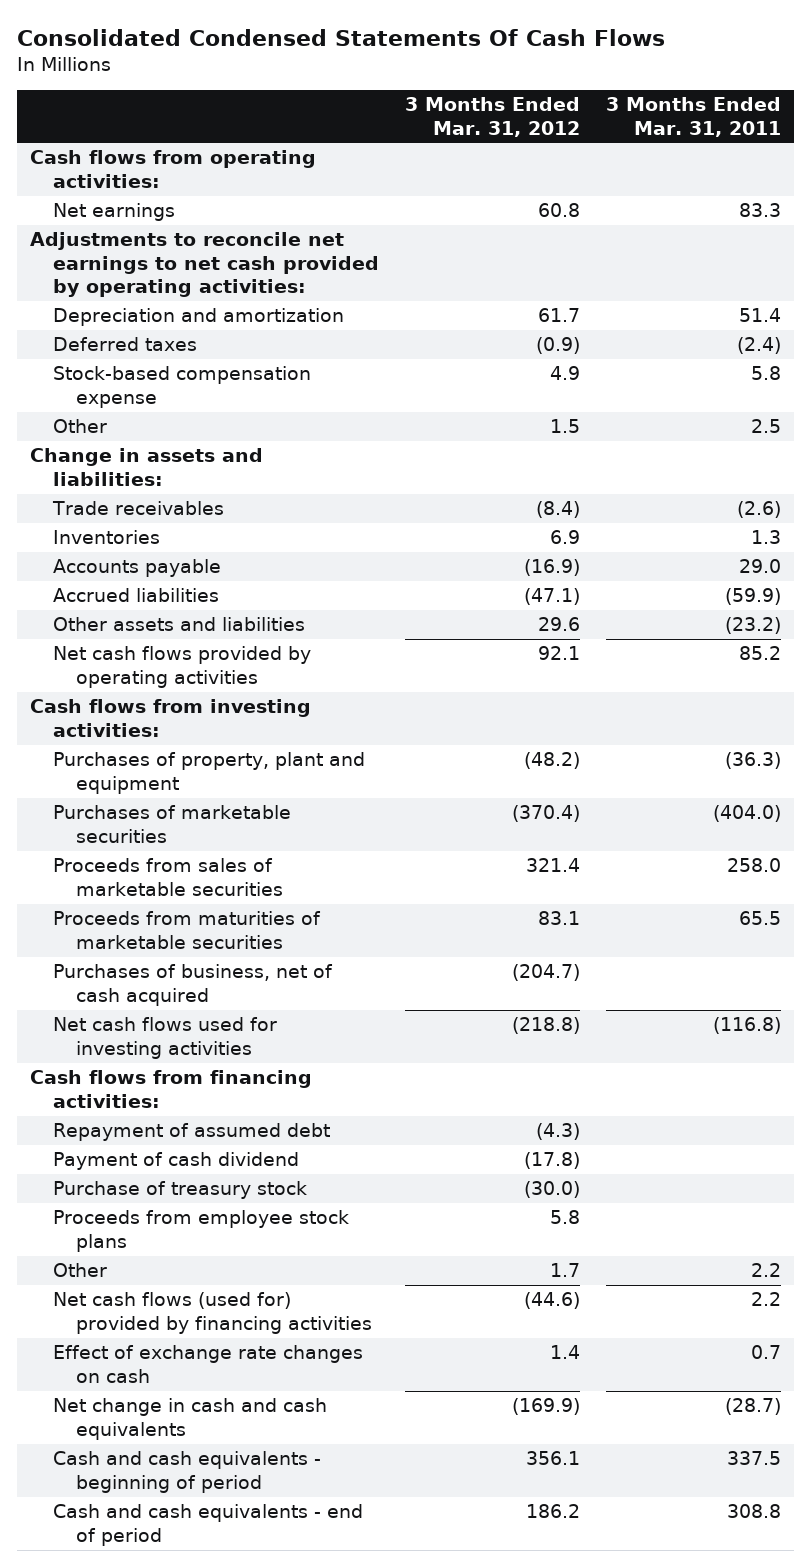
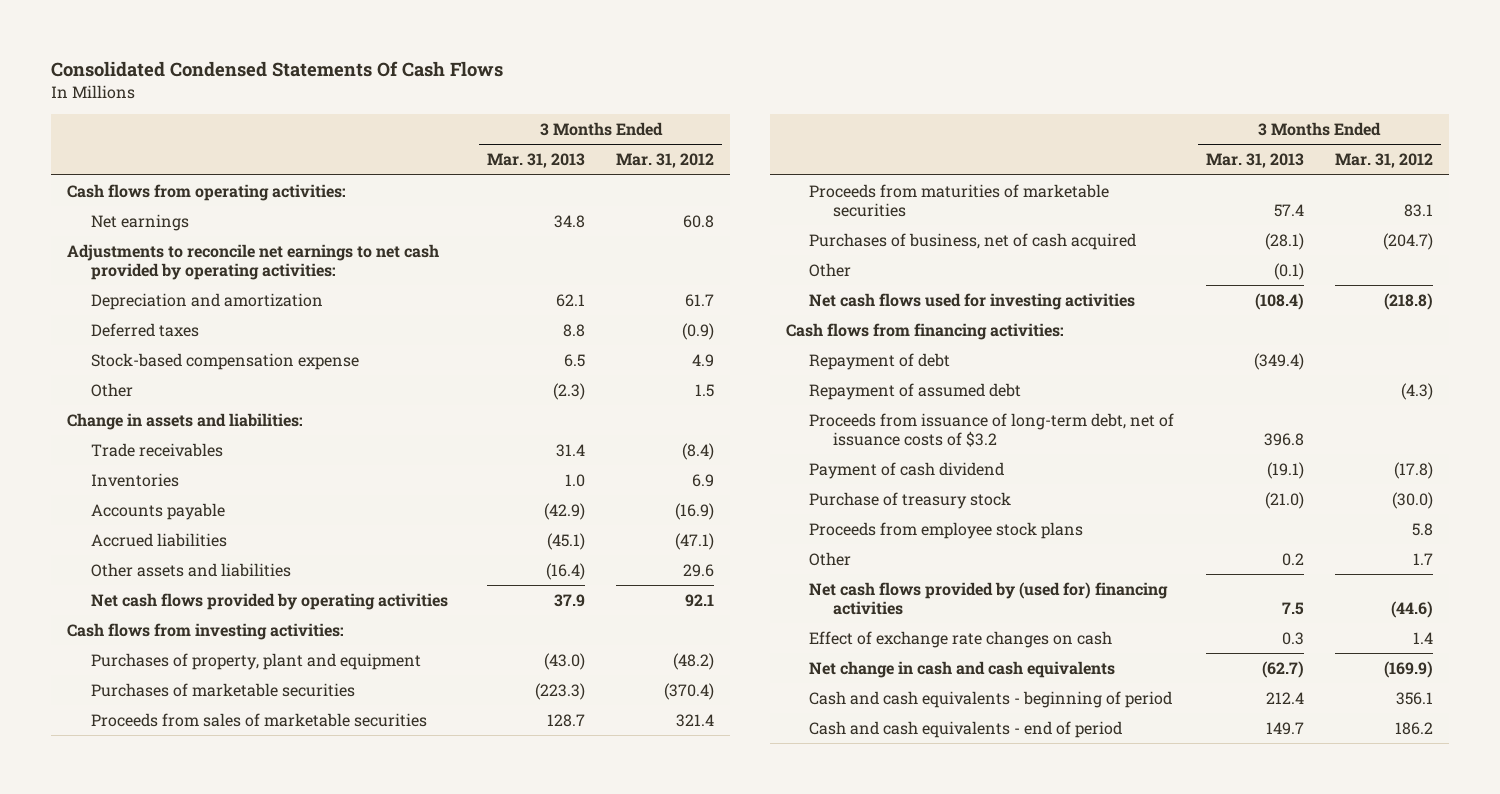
- | 3 Months Ended Mar. 31, 2012 | 3 Months Ended Mar. 31, 2011
+ | 3 Months Ended Mar. 31, 2013 | 3 Months Ended Mar. 31, 2012
+ Other | (0.1) |
+ Repayment of debt | (349.4) |
+ Proceeds from issuance of long-term debt, net of issuance costs of $3.2 | 396.8 |
- Net cash flows (used for) provided by financing activities | (44.6) | 2.2
+ Net cash flows provided by (used for) financing activities | 7.5 | (44.6)

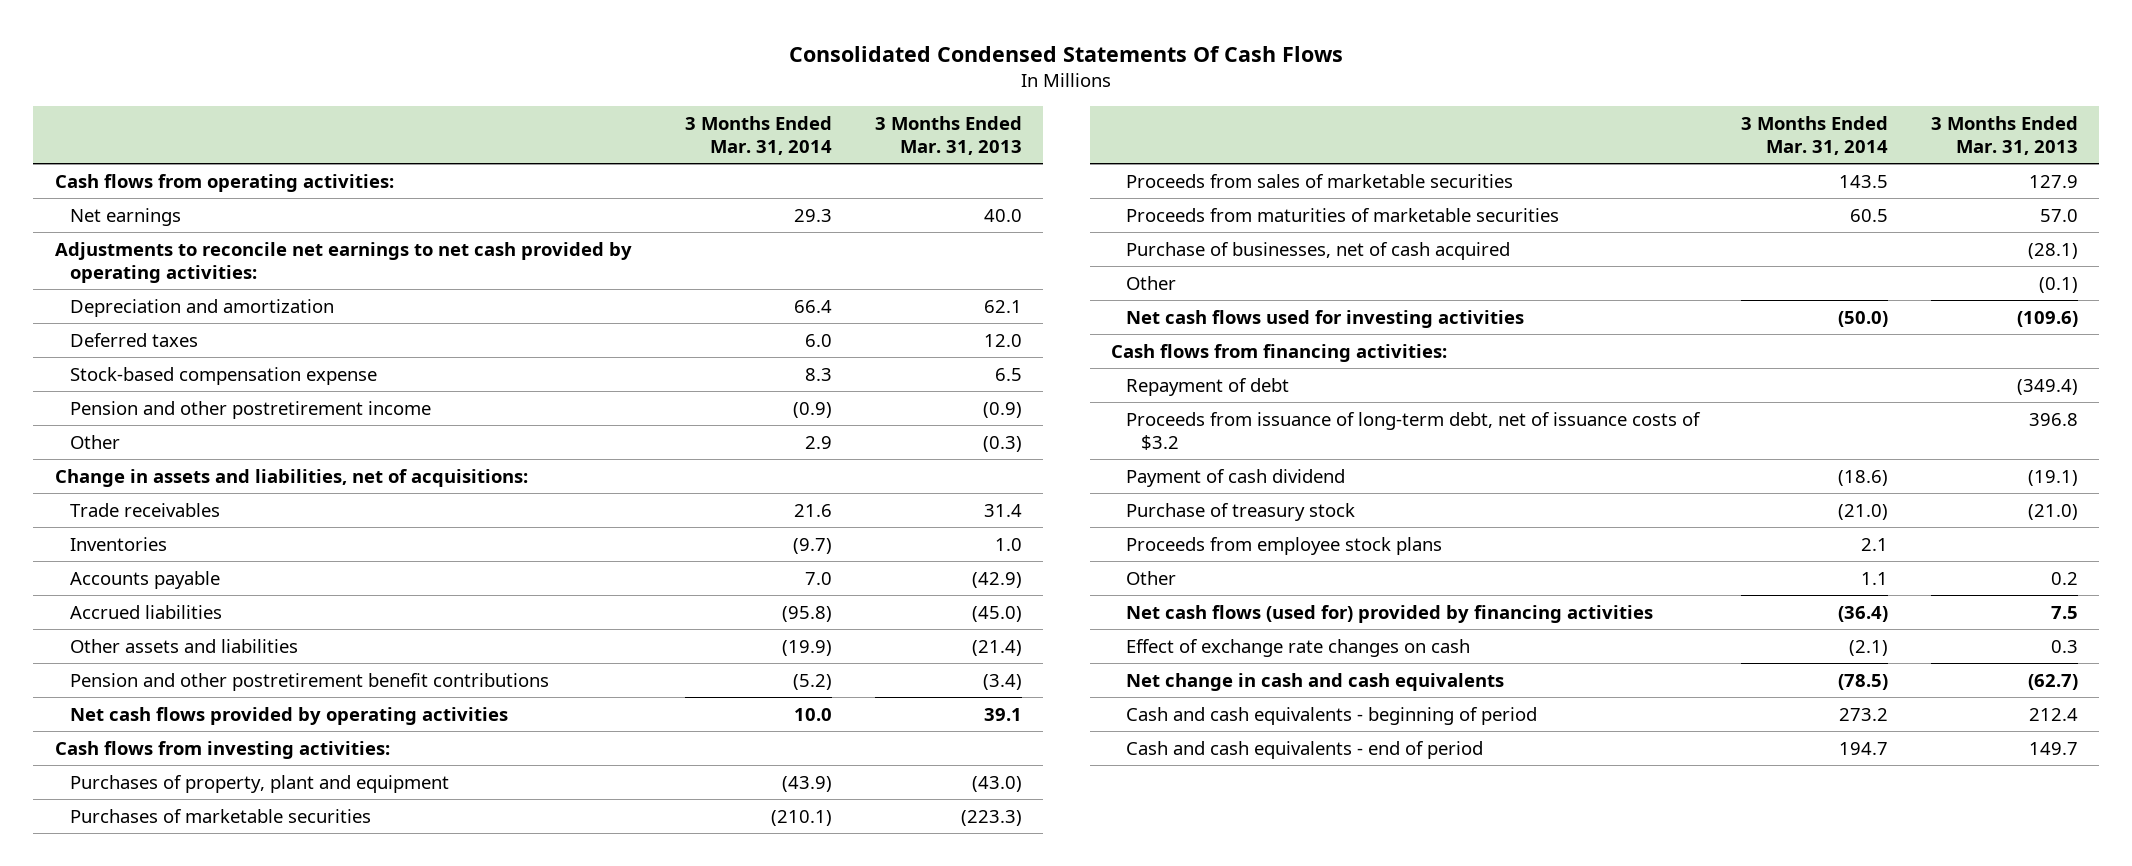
- | 3 Months Ended Mar. 31, 2013 | 3 Months Ended Mar. 31, 2012
+ | 3 Months Ended Mar. 31, 2014 | 3 Months Ended Mar. 31, 2013
- Net earnings | 34.8 | 60.8
+ Net earnings | 29.3 | 40.0
- Deferred taxes | 8.8 | (0.9)
+ Deferred taxes | 6.0 | 12.0
- Other | (2.3) | 1.5
- Change in assets and liabilities:
+ Pension and other postretirement income | (0.9) | (0.9)
+ Other | 2.9 | (0.3)
+ Change in assets and liabilities, net of acquisitions:
- Accrued liabilities | (45.1) | (47.1)
- Other assets and liabilities | (16.4) | 29.6
- Net cash flows provided by operating activities | 37.9 | 92.1
+ Accrued liabilities | (95.8) | (45.0)
+ Other assets and liabilities | (19.9) | (21.4)
+ Pension and other postretirement benefit contributions | (5.2) | (3.4)
+ Net cash flows provided by operating activities | 10.0 | 39.1
- Proceeds from sales of marketable securities | 128.7 | 321.4
- Proceeds from maturities of marketable securities | 57.4 | 83.1
- Purchases of business, net of cash acquired | (28.1) | (204.7)
+ Proceeds from sales of marketable securities | 143.5 | 127.9
+ Proceeds from maturities of marketable securities | 60.5 | 57.0
+ Purchase of businesses, net of cash acquired | | (28.1)
- Net cash flows used for investing activities | (108.4) | (218.8)
+ Net cash flows used for investing activities | (50.0) | (109.6)
- Repayment of assumed debt | | (4.3)
- Net cash flows provided by (used for) financing activities | 7.5 | (44.6)
+ Net cash flows (used for) provided by financing activities | (36.4) | 7.5

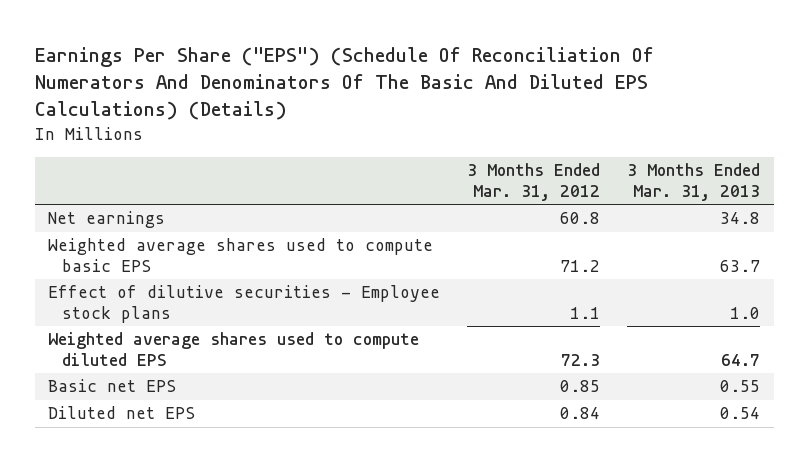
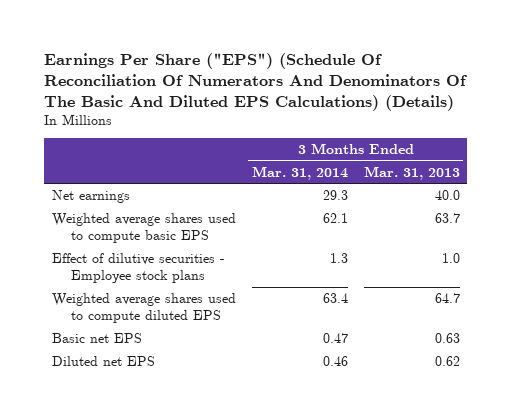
- | 3 Months Ended Mar. 31, 2012 | 3 Months Ended Mar. 31, 2013
+ | 3 Months Ended Mar. 31, 2014 | 3 Months Ended Mar. 31, 2013
- Net earnings | 60.8 | 34.8
+ Net earnings | 29.3 | 40.0
- Basic net EPS | 0.85 | 0.55
- Diluted net EPS | 0.84 | 0.54
+ Basic net EPS | 0.47 | 0.63
+ Diluted net EPS | 0.46 | 0.62

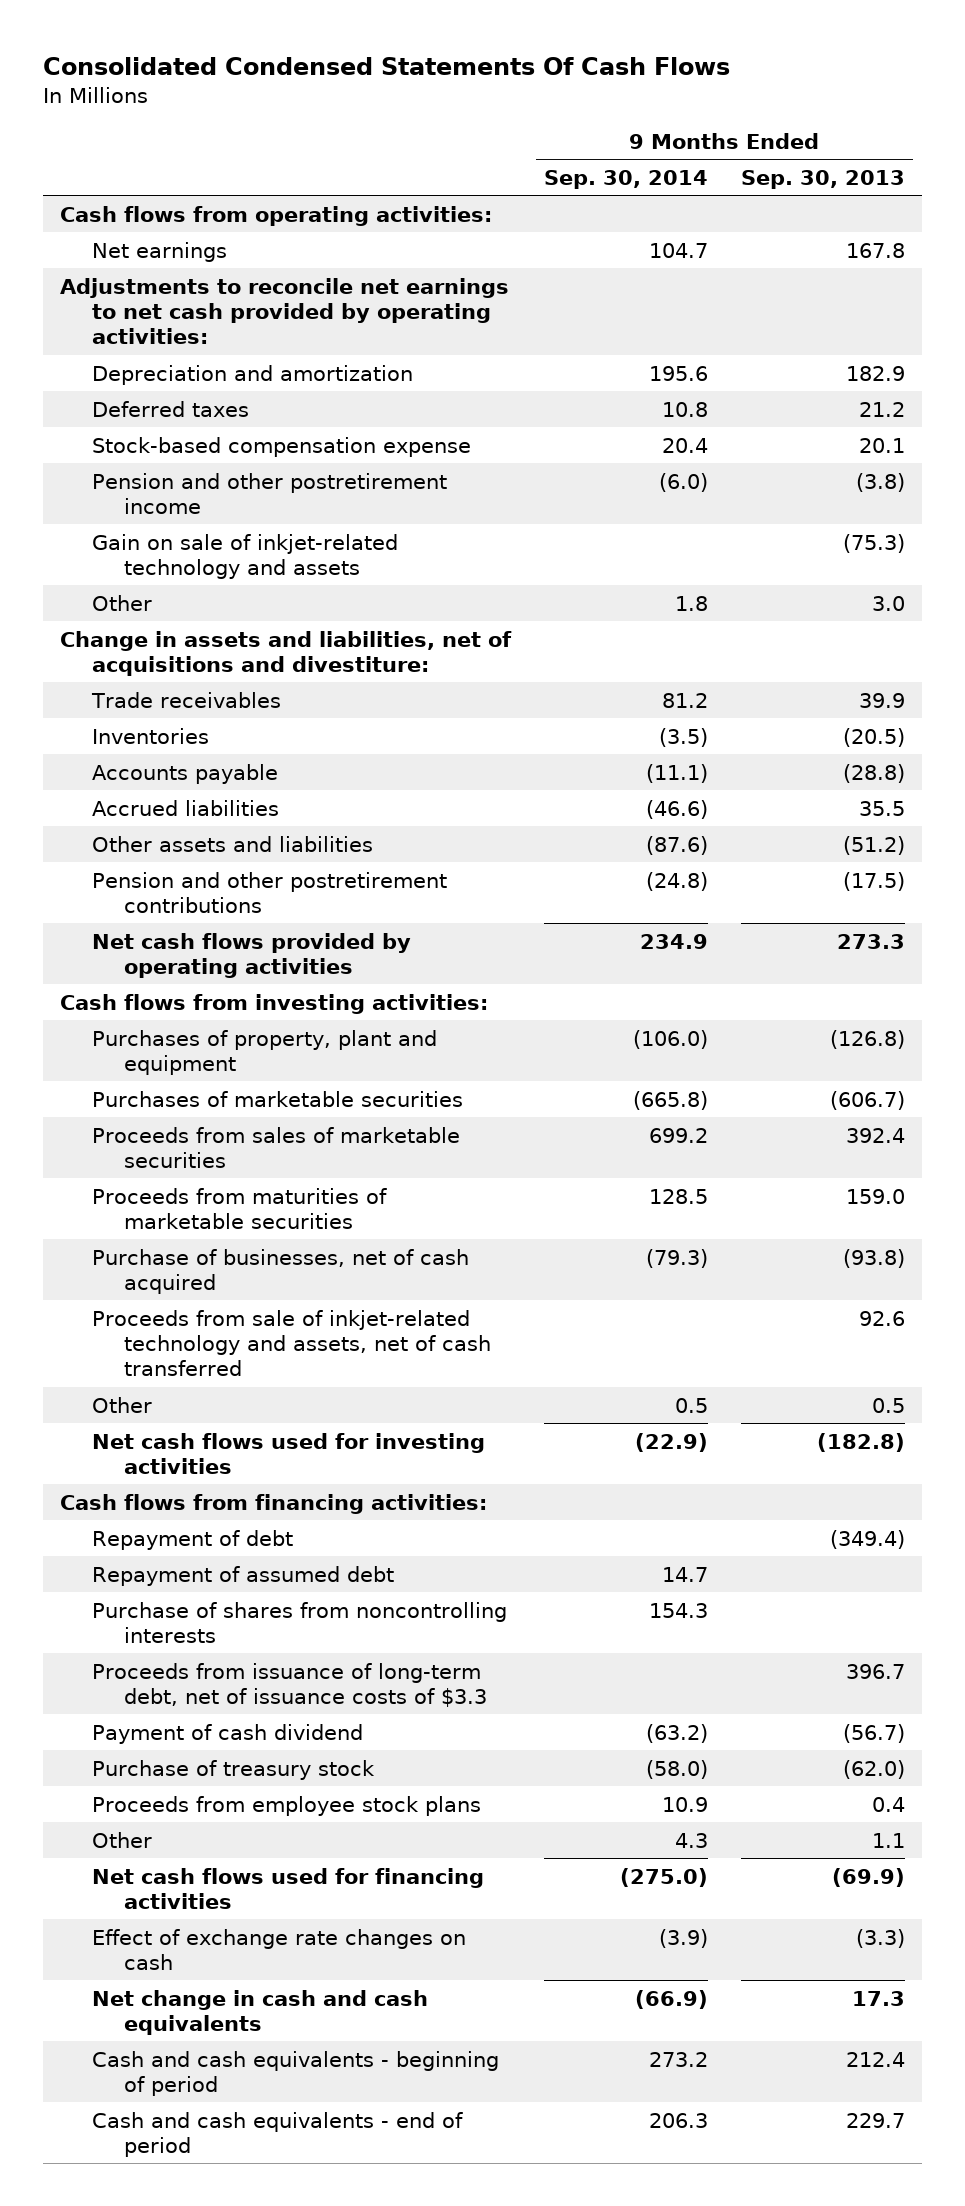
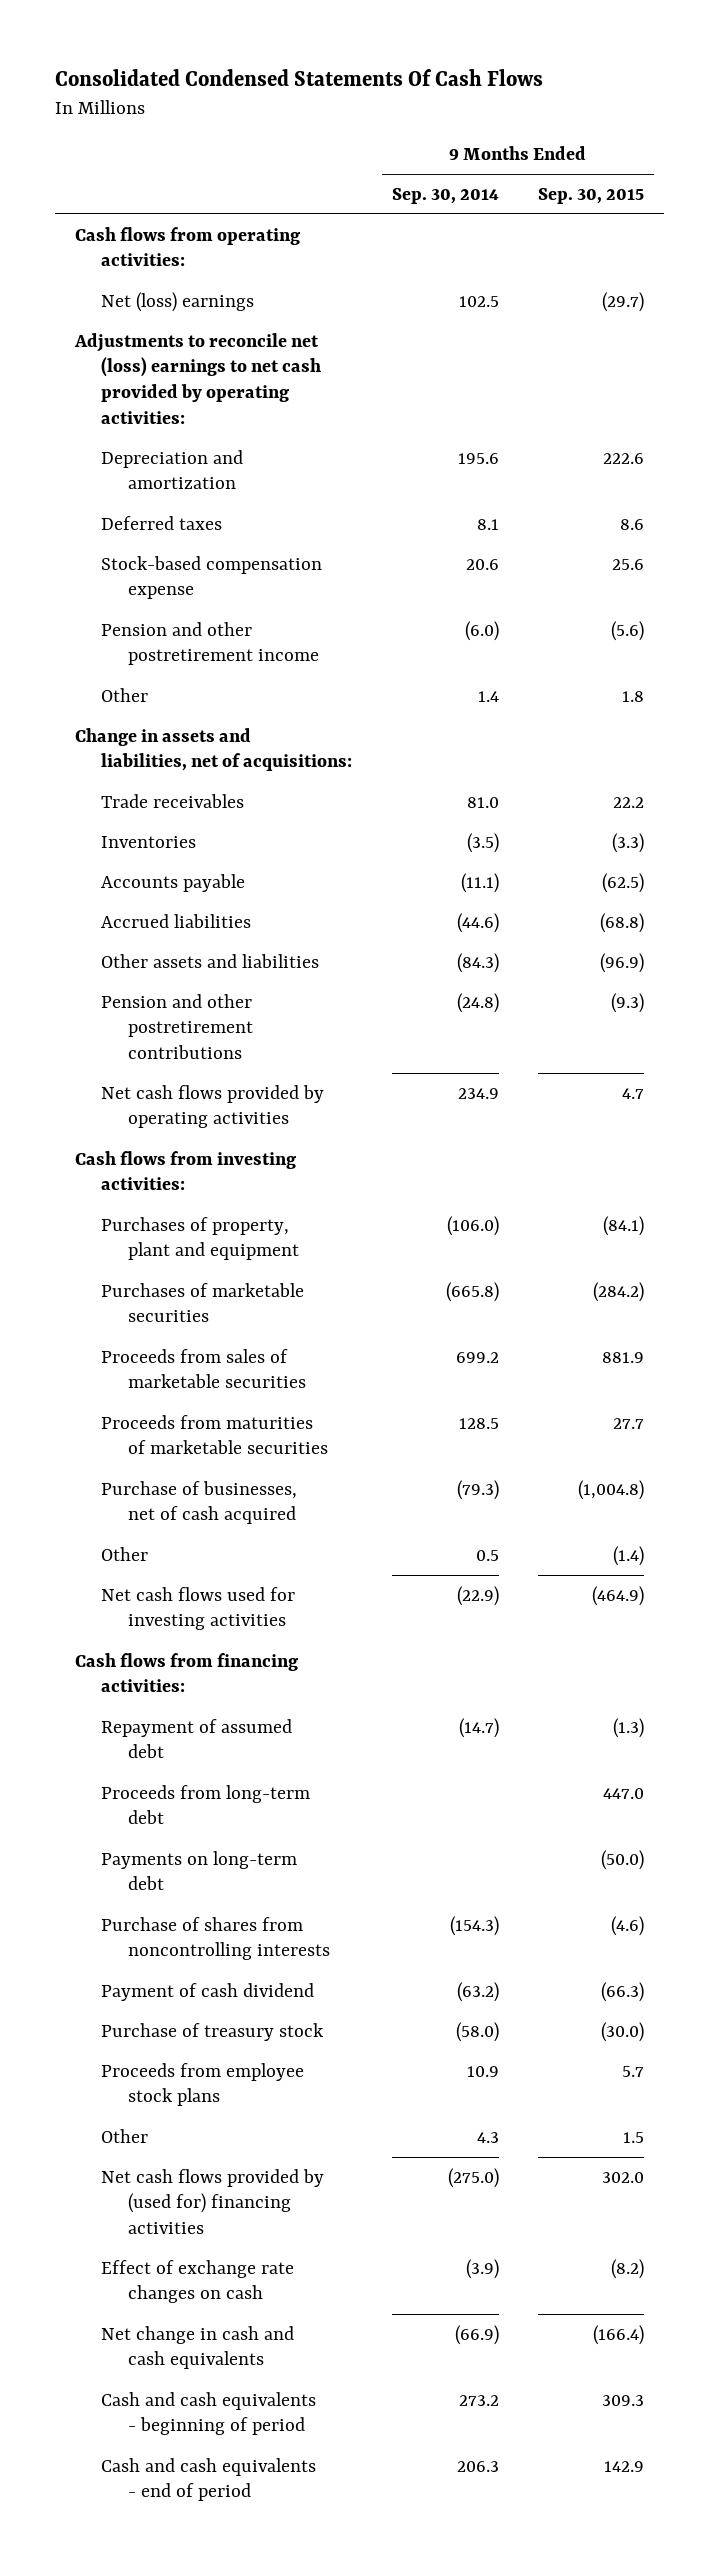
- | 9 Months Ended Sep. 30, 2014 | 9 Months Ended Sep. 30, 2013
+ | 9 Months Ended Sep. 30, 2014 | 9 Months Ended Sep. 30, 2015
- Net earnings | 104.7 | 167.8
- Adjustments to reconcile net earnings to net cash provided by operating activities:
+ Net (loss) earnings | 102.5 | (29.7)
+ Adjustments to reconcile net (loss) earnings to net cash provided by operating activities:
- Deferred taxes | 10.8 | 21.2
- Stock-based compensation expense | 20.4 | 20.1
+ Deferred taxes | 8.1 | 8.6
+ Stock-based compensation expense | 20.6 | 25.6
- Gain on sale of inkjet-related technology and assets | | (75.3)
- Other | 1.8 | 3.0
- Change in assets and liabilities, net of acquisitions and divestiture:
- Trade receivables | 81.2 | 39.9
+ Other | 1.4 | 1.8
+ Change in assets and liabilities, net of acquisitions:
+ Trade receivables | 81.0 | 22.2
- Accrued liabilities | (46.6) | 35.5
- Other assets and liabilities | (87.6) | (51.2)
+ Accrued liabilities | (44.6) | (68.8)
+ Other assets and liabilities | (84.3) | (96.9)
- Proceeds from sale of inkjet-related technology and assets, net of cash transferred | | 92.6
- Repayment of debt | | (349.4)
- Repayment of assumed debt | 14.7 |
- Purchase of shares from noncontrolling interests | 154.3 |
- Proceeds from issuance of long-term debt, net of issuance costs of $3.3 | | 396.7
+ Repayment of assumed debt | (14.7) | (1.3)
+ Proceeds from long-term debt | | 447.0
+ Payments on long-term debt | | (50.0)
+ Purchase of shares from noncontrolling interests | (154.3) | (4.6)
- Net cash flows used for financing activities | (275.0) | (69.9)
+ Net cash flows provided by (used for) financing activities | (275.0) | 302.0

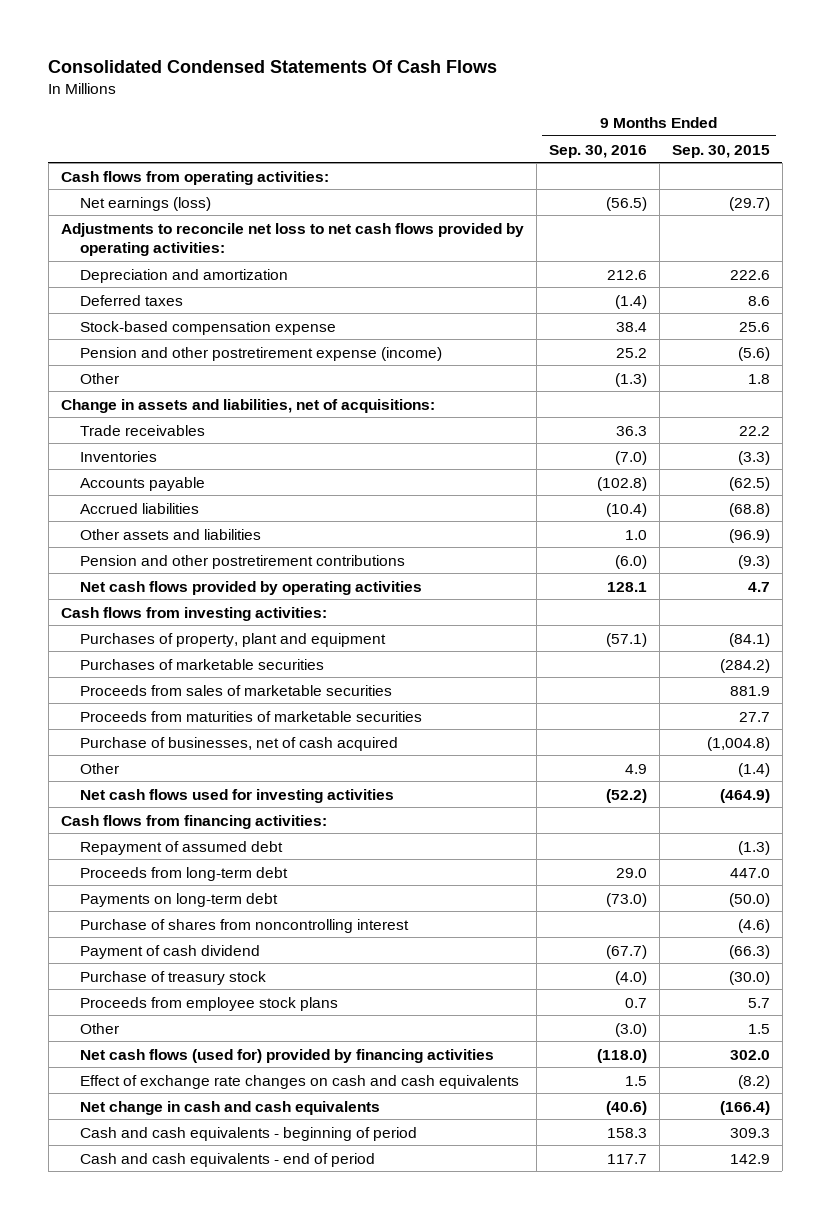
- | 9 Months Ended Sep. 30, 2014 | 9 Months Ended Sep. 30, 2015
+ | 9 Months Ended Sep. 30, 2016 | 9 Months Ended Sep. 30, 2015
- Net (loss) earnings | 102.5 | (29.7)
- Adjustments to reconcile net (loss) earnings to net cash provided by operating activities:
+ Net earnings (loss) | (56.5) | (29.7)
+ Adjustments to reconcile net loss to net cash flows provided by operating activities:
- Pension and other postretirement income | (6.0) | (5.6)
+ Pension and other postretirement expense (income) | 25.2 | (5.6)
- Purchase of shares from noncontrolling interests | (154.3) | (4.6)
+ Purchase of shares from noncontrolling interest | | (4.6)
- Net cash flows provided by (used for) financing activities | (275.0) | 302.0
- Effect of exchange rate changes on cash | (3.9) | (8.2)
+ Net cash flows (used for) provided by financing activities | (118.0) | 302.0
+ Effect of exchange rate changes on cash and cash equivalents | 1.5 | (8.2)

